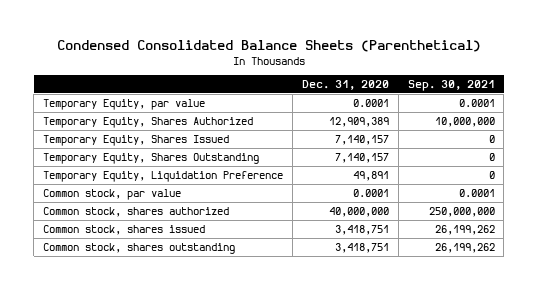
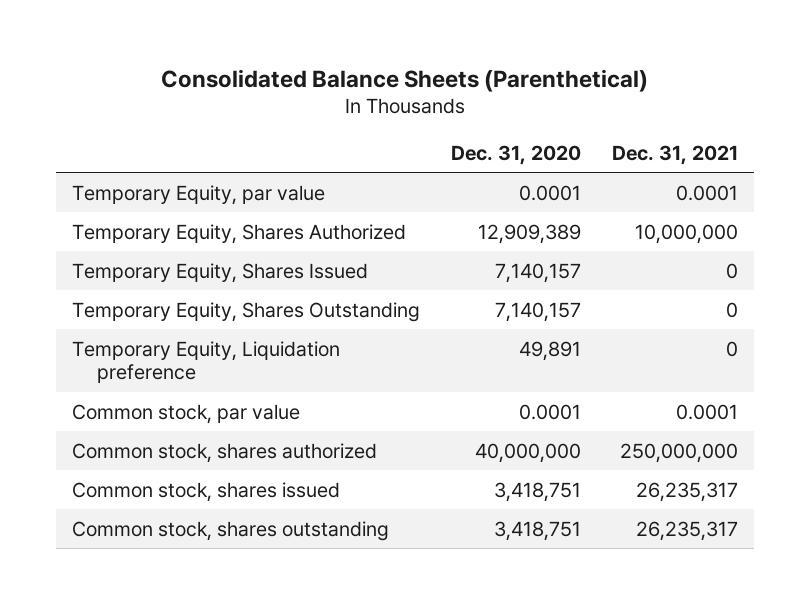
- Condensed Consolidated Balance Sheets (Parenthetical)
+ Consolidated Balance Sheets (Parenthetical)
- | Dec. 31, 2020 | Sep. 30, 2021
+ | Dec. 31, 2020 | Dec. 31, 2021
- Temporary Equity, Liquidation Preference | 49,891 | 0
+ Temporary Equity, Liquidation preference | 49,891 | 0

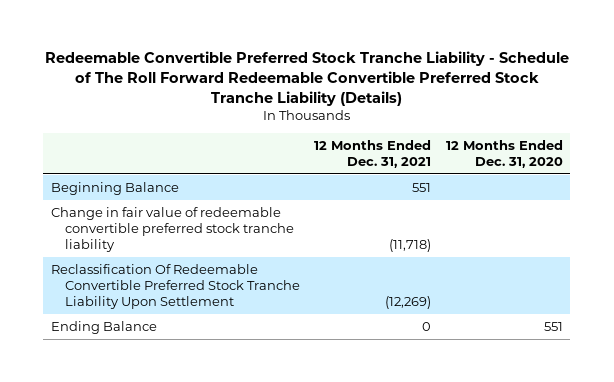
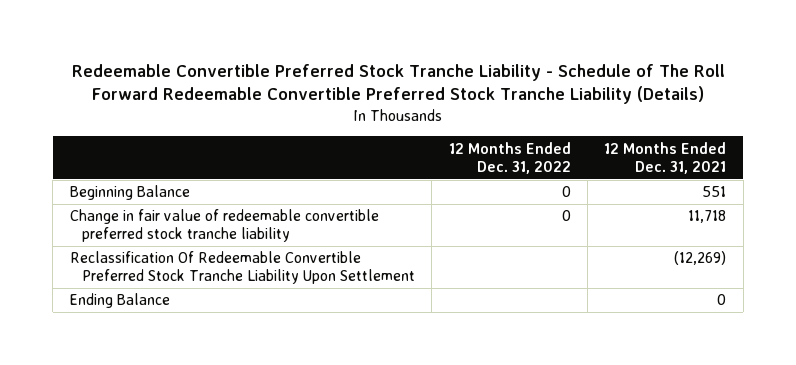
- | 12 Months Ended Dec. 31, 2021 | 12 Months Ended Dec. 31, 2020
+ | 12 Months Ended Dec. 31, 2022 | 12 Months Ended Dec. 31, 2021
- Change in fair value of redeemable convertible preferred stock tranche liability | (11,718) |
+ Change in fair value of redeemable convertible preferred stock tranche liability | 0 | 11,718

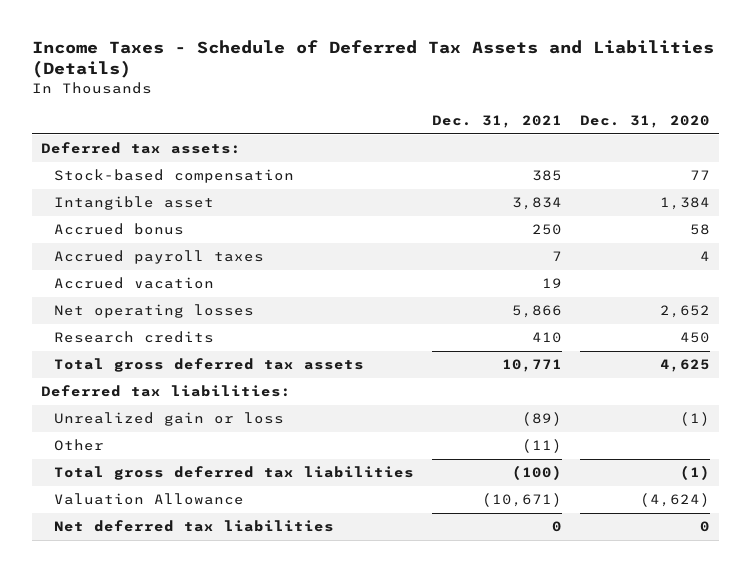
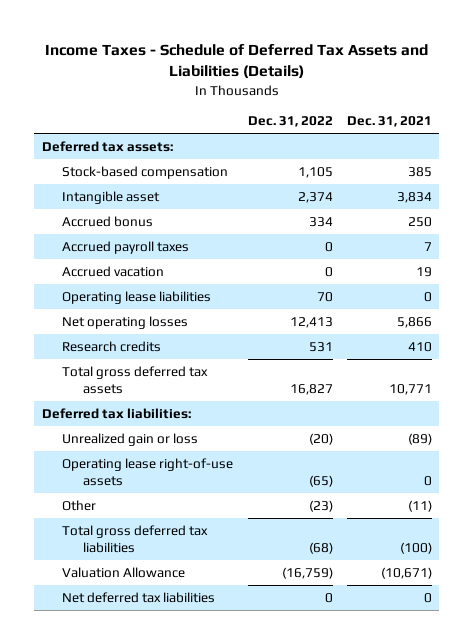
- | Dec. 31, 2021 | Dec. 31, 2020
+ | Dec. 31, 2022 | Dec. 31, 2021
+ Operating lease liabilities | 70 | 0
+ Operating lease right-of-use assets | (65) | 0

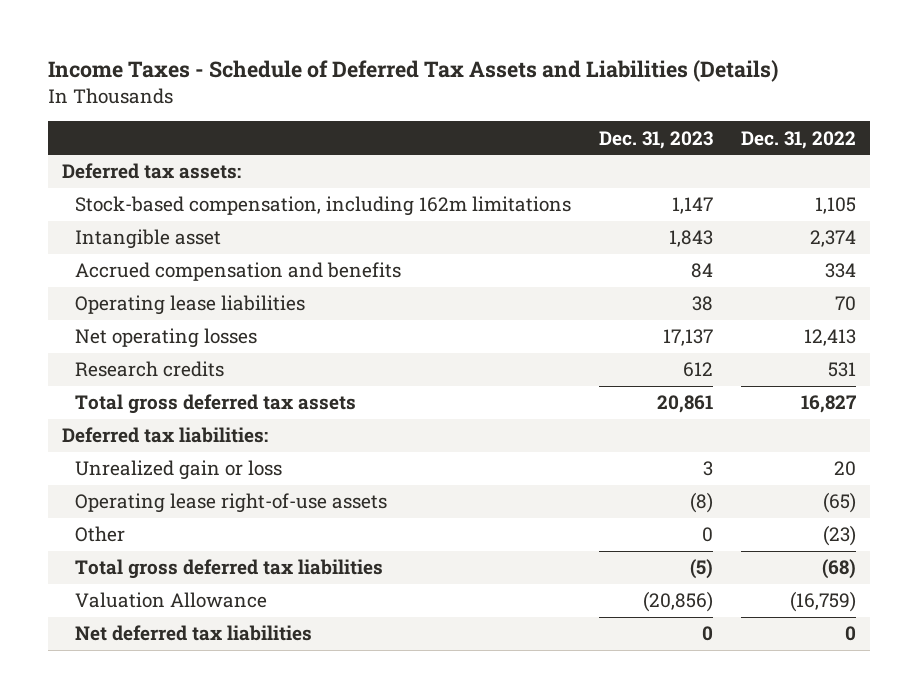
- | Dec. 31, 2022 | Dec. 31, 2021
+ | Dec. 31, 2023 | Dec. 31, 2022
- Stock-based compensation | 1,105 | 385
+ Stock-based compensation, including 162m limitations | 1,147 | 1,105
- Accrued bonus | 334 | 250
- Accrued payroll taxes | 0 | 7
- Accrued vacation | 0 | 19
+ Accrued compensation and benefits | 84 | 334
- Unrealized gain or loss | (20) | (89)
+ Unrealized gain or loss | 3 | 20

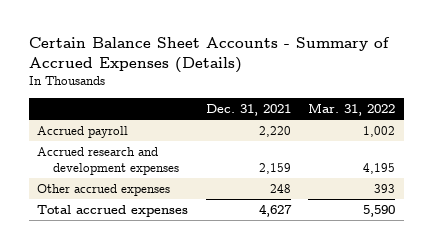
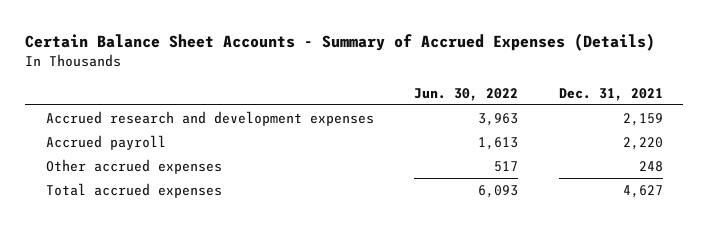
- | Dec. 31, 2021 | Mar. 31, 2022
+ | Jun. 30, 2022 | Dec. 31, 2021
moved down: Accrued payroll | 1,613 | 2,220

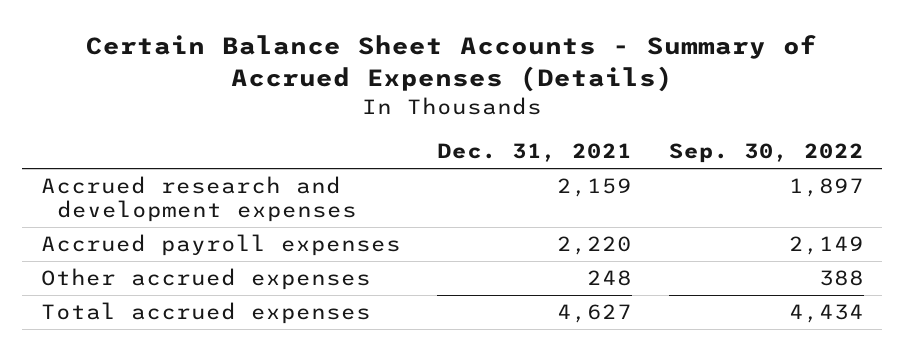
- | Jun. 30, 2022 | Dec. 31, 2021
+ | Dec. 31, 2021 | Sep. 30, 2022
- Accrued payroll | 1,613 | 2,220
+ Accrued payroll expenses | 2,220 | 2,149

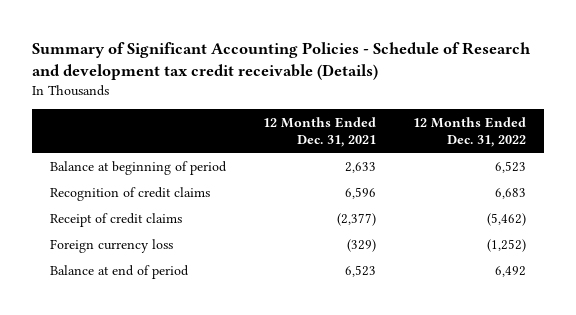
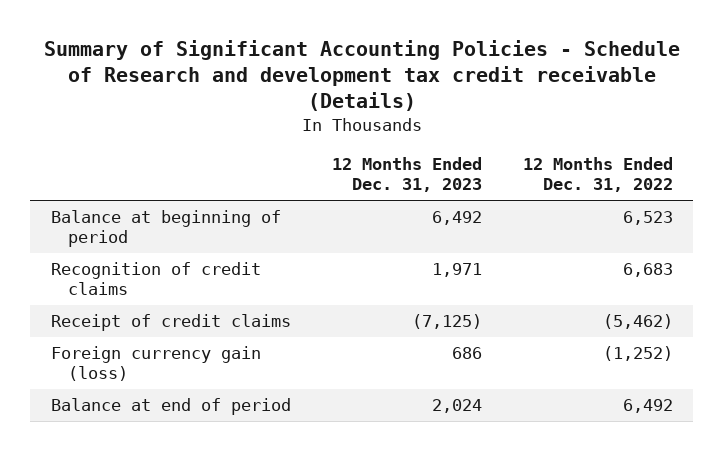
- | 12 Months Ended Dec. 31, 2021 | 12 Months Ended Dec. 31, 2022
+ | 12 Months Ended Dec. 31, 2023 | 12 Months Ended Dec. 31, 2022
- Foreign currency loss | (329) | (1,252)
+ Foreign currency gain (loss) | 686 | (1,252)

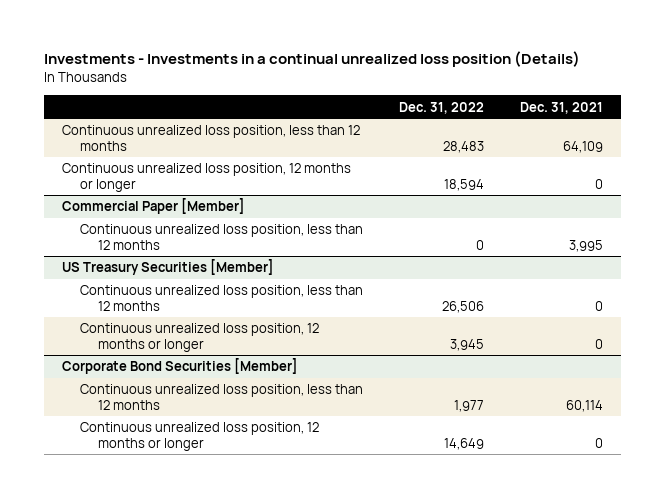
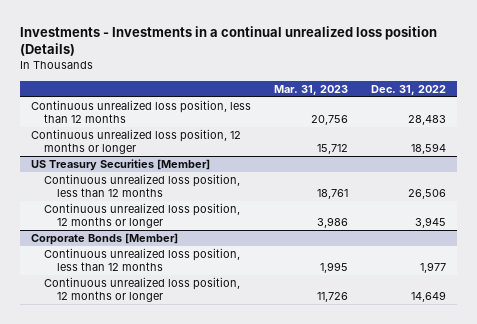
- | Dec. 31, 2022 | Dec. 31, 2021
+ | Mar. 31, 2023 | Dec. 31, 2022
- Commercial Paper [Member]
- Continuous unrealized loss position, less than 12 months | 0 | 3,995
- Corporate Bond Securities [Member]
+ Corporate Bonds [Member]

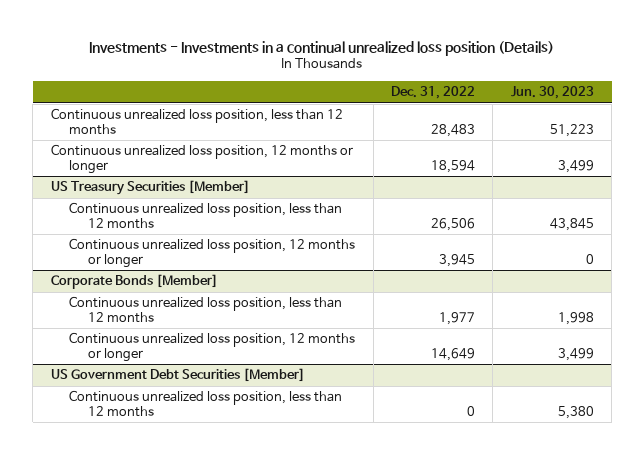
- | Mar. 31, 2023 | Dec. 31, 2022
+ | Dec. 31, 2022 | Jun. 30, 2023
+ US Government Debt Securities [Member]
+ Continuous unrealized loss position, less than 12 months | 0 | 5,380

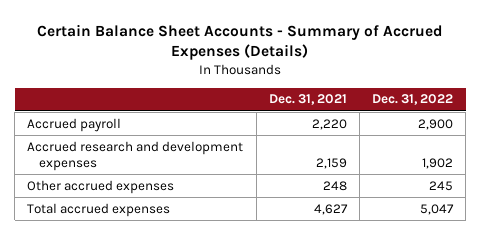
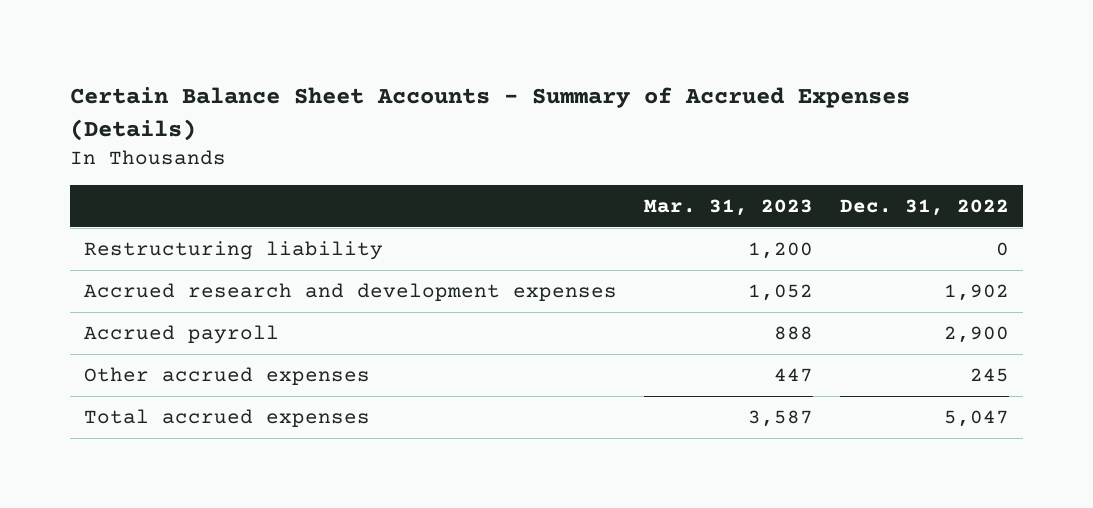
- | Dec. 31, 2021 | Dec. 31, 2022
+ | Mar. 31, 2023 | Dec. 31, 2022
+ Restructuring liability | 1,200 | 0
moved down: Accrued payroll | 888 | 2,900

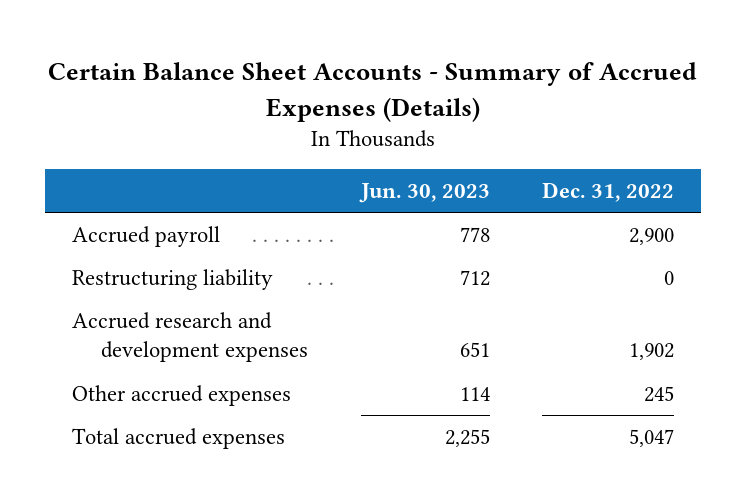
- | Mar. 31, 2023 | Dec. 31, 2022
+ | Jun. 30, 2023 | Dec. 31, 2022
moved up: Accrued payroll | 778 | 2,900

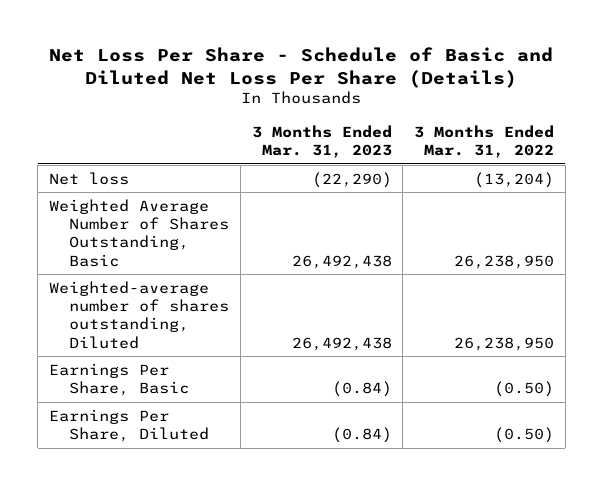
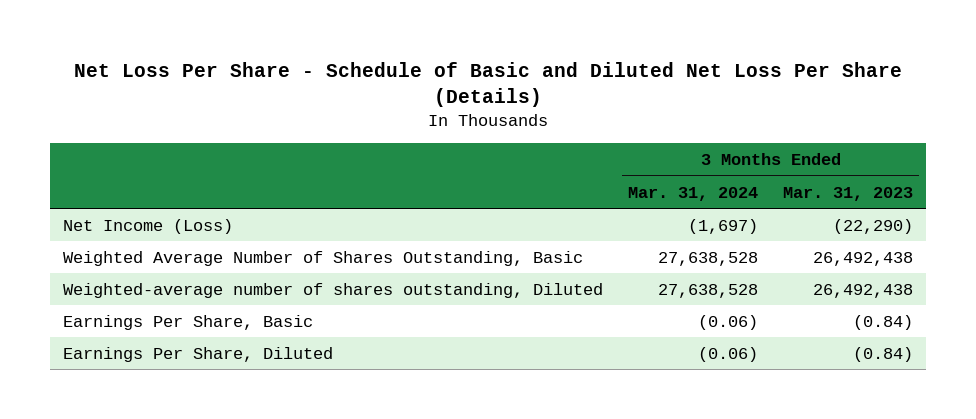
- | 3 Months Ended Mar. 31, 2023 | 3 Months Ended Mar. 31, 2022
+ | 3 Months Ended Mar. 31, 2024 | 3 Months Ended Mar. 31, 2023
- Net loss | (22,290) | (13,204)
+ Net Income (Loss) | (1,697) | (22,290)

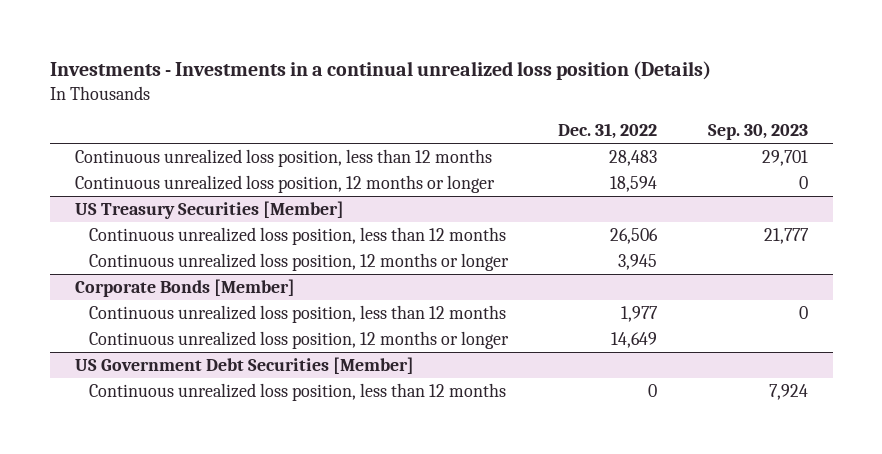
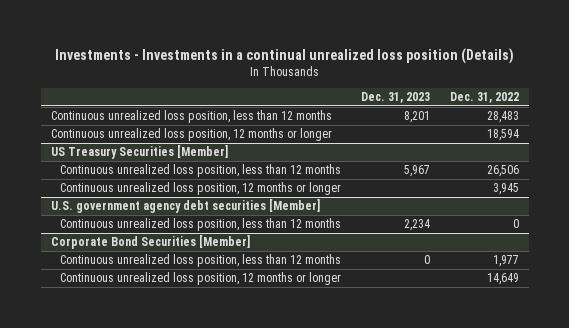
- | Dec. 31, 2022 | Sep. 30, 2023
+ | Dec. 31, 2023 | Dec. 31, 2022
- Corporate Bonds [Member]
+ U.S. government agency debt securities [Member]
+ Continuous unrealized loss position, less than 12 months | 2,234 | 0
+ Corporate Bond Securities [Member]
- US Government Debt Securities [Member]
- Continuous unrealized loss position, less than 12 months | 0 | 7,924

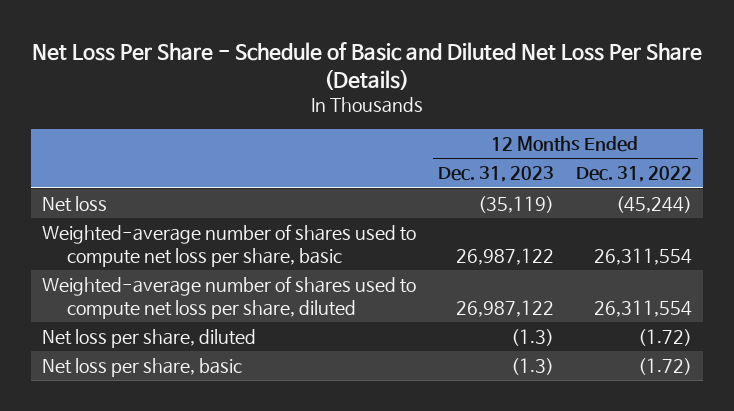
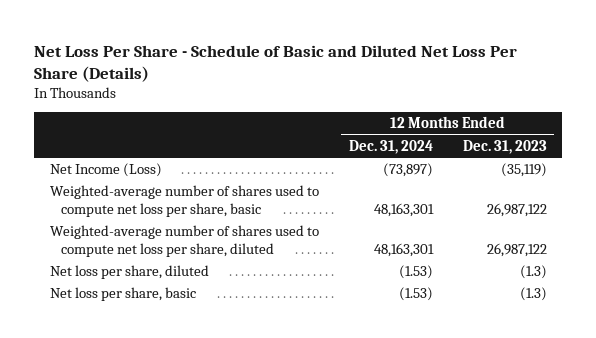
- | 12 Months Ended Dec. 31, 2023 | 12 Months Ended Dec. 31, 2022
+ | 12 Months Ended Dec. 31, 2024 | 12 Months Ended Dec. 31, 2023
- Net loss | (35,119) | (45,244)
+ Net Income (Loss) | (73,897) | (35,119)

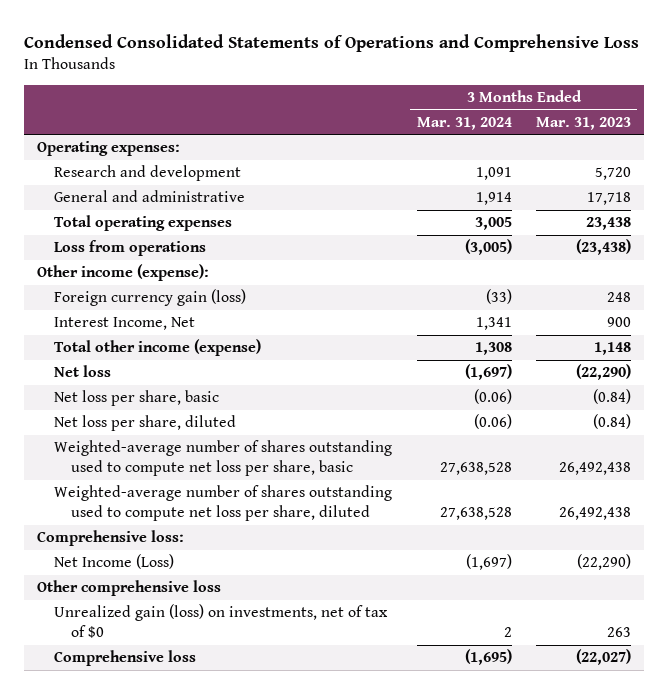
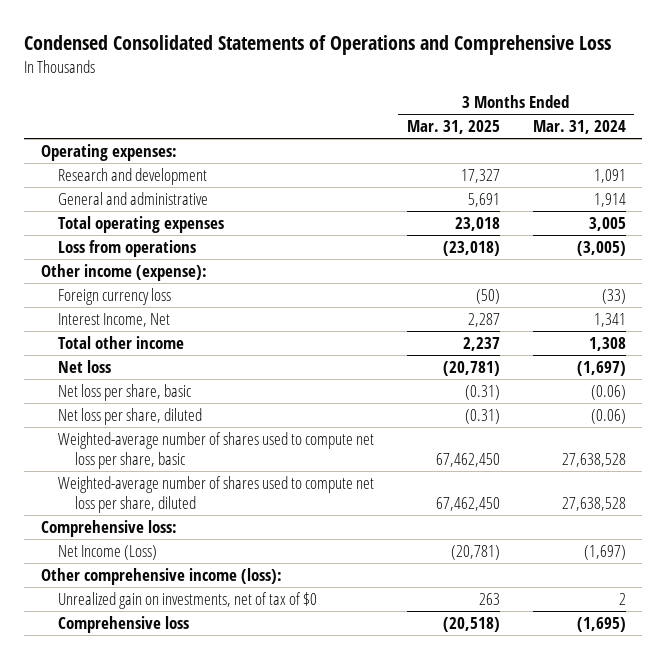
- | 3 Months Ended Mar. 31, 2024 | 3 Months Ended Mar. 31, 2023
+ | 3 Months Ended Mar. 31, 2025 | 3 Months Ended Mar. 31, 2024
- Foreign currency gain (loss) | (33) | 248
+ Foreign currency loss | (50) | (33)
- Total other income (expense) | 1,308 | 1,148
+ Total other income | 2,237 | 1,308
- Weighted-average number of shares outstanding used to compute net loss per share, basic | 27,638,528 | 26,492,438
- Weighted-average number of shares outstanding used to compute net loss per share, diluted | 27,638,528 | 26,492,438
+ Weighted-average number of shares used to compute net loss per share, basic | 67,462,450 | 27,638,528
+ Weighted-average number of shares used to compute net loss per share, diluted | 67,462,450 | 27,638,528
- Other comprehensive loss
- Unrealized gain (loss) on investments, net of tax of $0 | 2 | 263
+ Other comprehensive income (loss):
+ Unrealized gain on investments, net of tax of $0 | 263 | 2

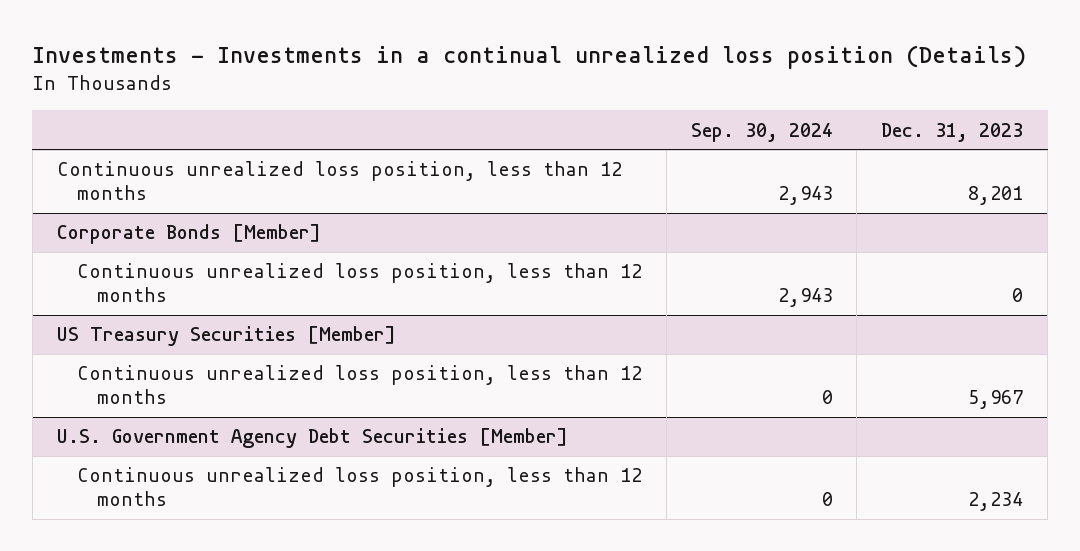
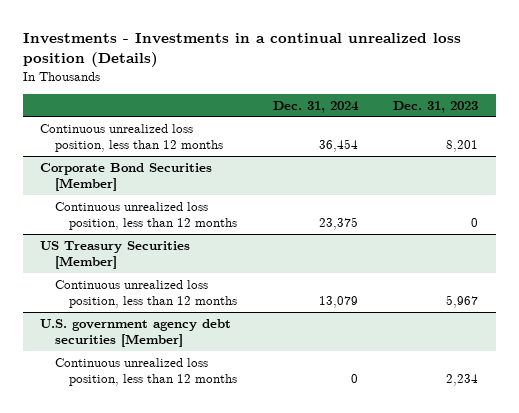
- | Sep. 30, 2024 | Dec. 31, 2023
+ | Dec. 31, 2024 | Dec. 31, 2023
- Corporate Bonds [Member]
+ Corporate Bond Securities [Member]
- U.S. Government Agency Debt Securities [Member]
+ U.S. government agency debt securities [Member]

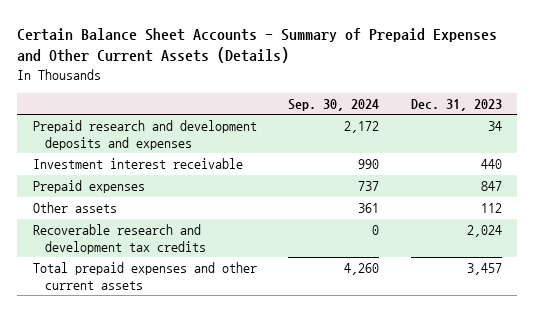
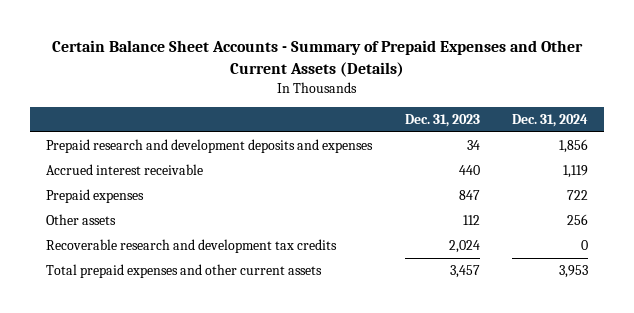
- | Sep. 30, 2024 | Dec. 31, 2023
+ | Dec. 31, 2023 | Dec. 31, 2024
- Investment interest receivable | 990 | 440
+ Accrued interest receivable | 440 | 1,119

